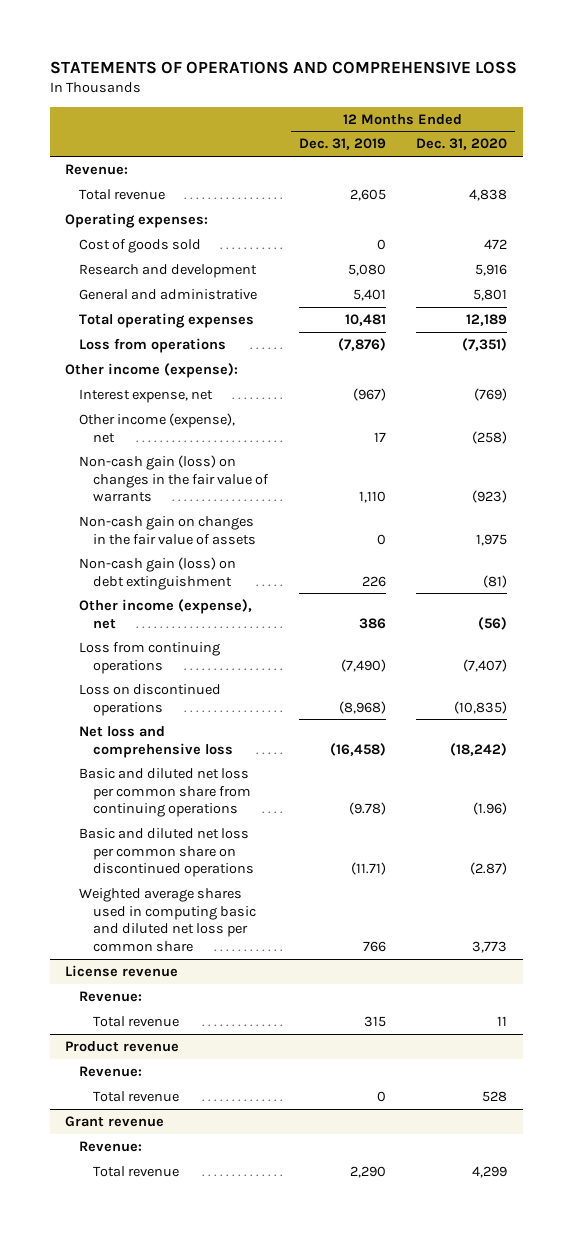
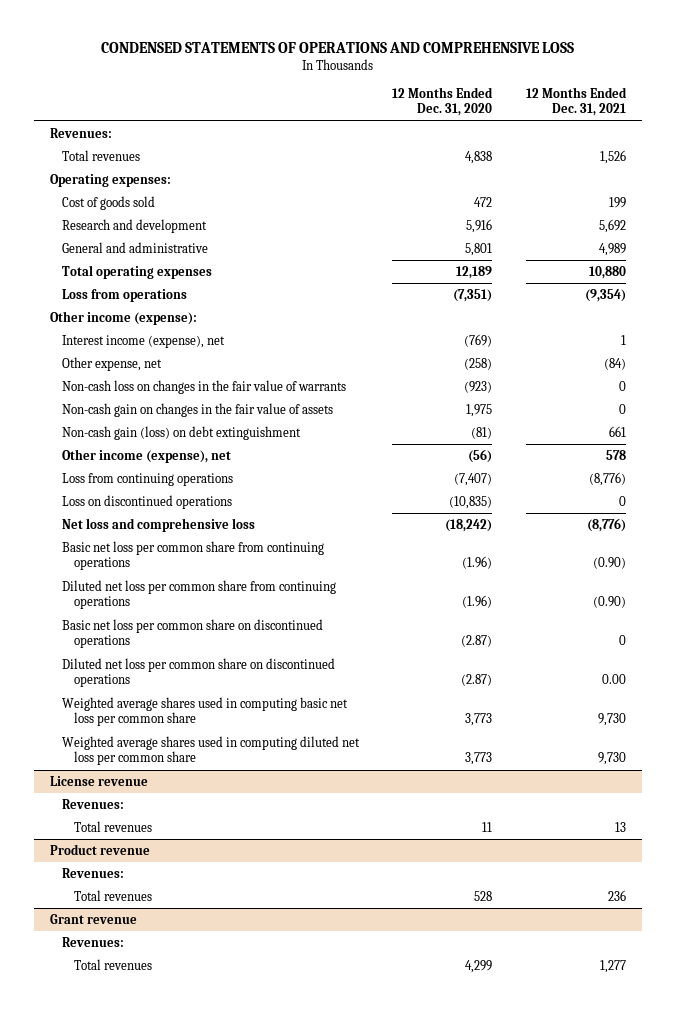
- STATEMENTS OF OPERATIONS AND COMPREHENSIVE LOSS
+ CONDENSED STATEMENTS OF OPERATIONS AND COMPREHENSIVE LOSS
- | 12 Months Ended Dec. 31, 2019 | 12 Months Ended Dec. 31, 2020
+ | 12 Months Ended Dec. 31, 2020 | 12 Months Ended Dec. 31, 2021
- Revenue:
- Total revenue | 2,605 | 4,838
+ Revenues:
+ Total revenues | 4,838 | 1,526
- Interest expense, net | (967) | (769)
- Other income (expense), net | 17 | (258)
- Non-cash gain (loss) on changes in the fair value of warrants | 1,110 | (923)
+ Interest income (expense), net | (769) | 1
+ Other expense, net | (258) | (84)
+ Non-cash loss on changes in the fair value of warrants | (923) | 0
- Basic and diluted net loss per common share from continuing operations | (9.78) | (1.96)
- Basic and diluted net loss per common share on discontinued operations | (11.71) | (2.87)
- Weighted average shares used in computing basic and diluted net loss per common share | 766 | 3,773
+ Basic net loss per common share from continuing operations | (1.96) | (0.90)
+ Diluted net loss per common share from continuing operations | (1.96) | (0.90)
+ Basic net loss per common share on discontinued operations | (2.87) | 0
+ Diluted net loss per common share on discontinued operations | (2.87) | 0.00
+ Weighted average shares used in computing basic net loss per common share | 3,773 | 9,730
+ Weighted average shares used in computing diluted net loss per common share | 3,773 | 9,730
@ License revenue
- Revenue:
- Total revenue | 315 | 11
+ Revenues:
+ Total revenues | 11 | 13
@ Product revenue
- Revenue:
- Total revenue | 0 | 528
+ Revenues:
+ Total revenues | 528 | 236
@ Grant revenue
- Revenue:
- Total revenue | 2,290 | 4,299
+ Revenues:
+ Total revenues | 4,299 | 1,277

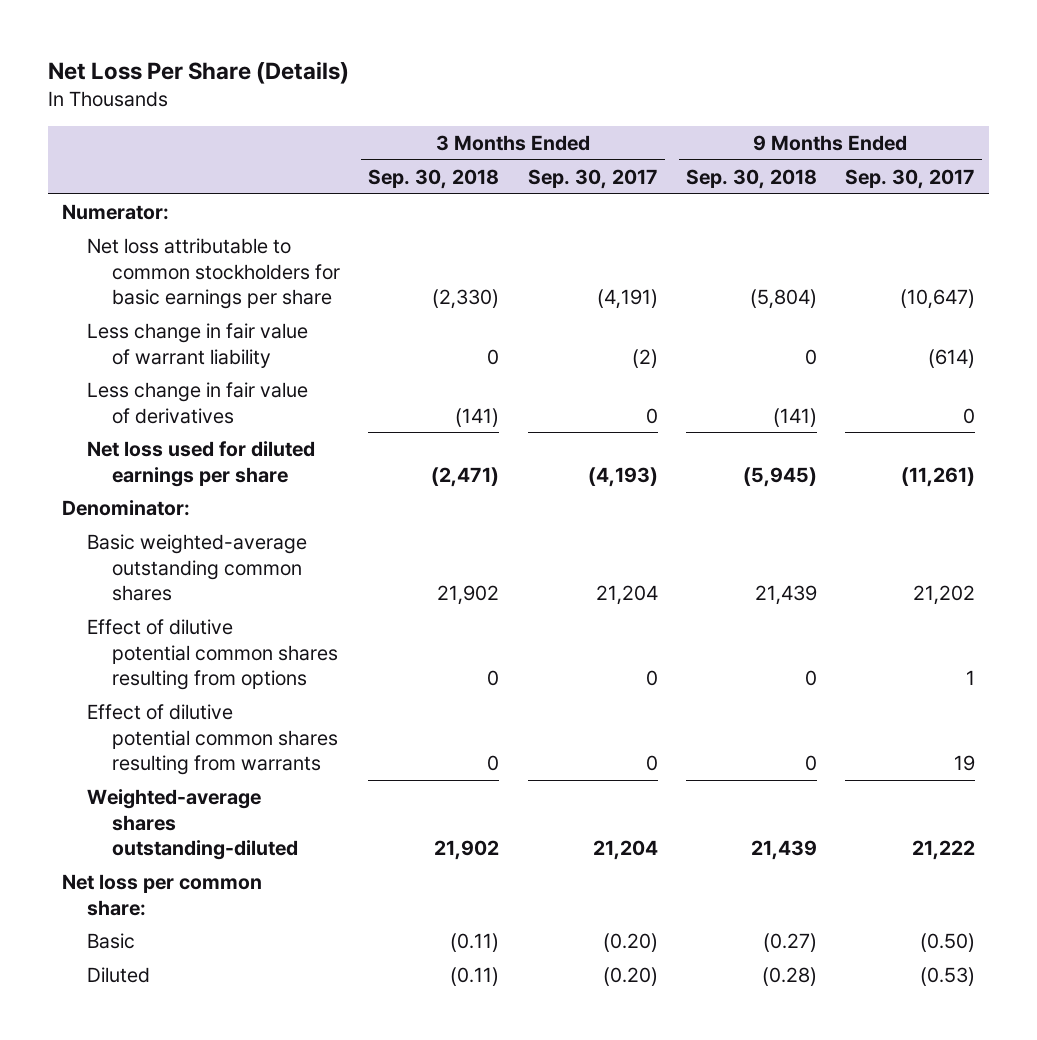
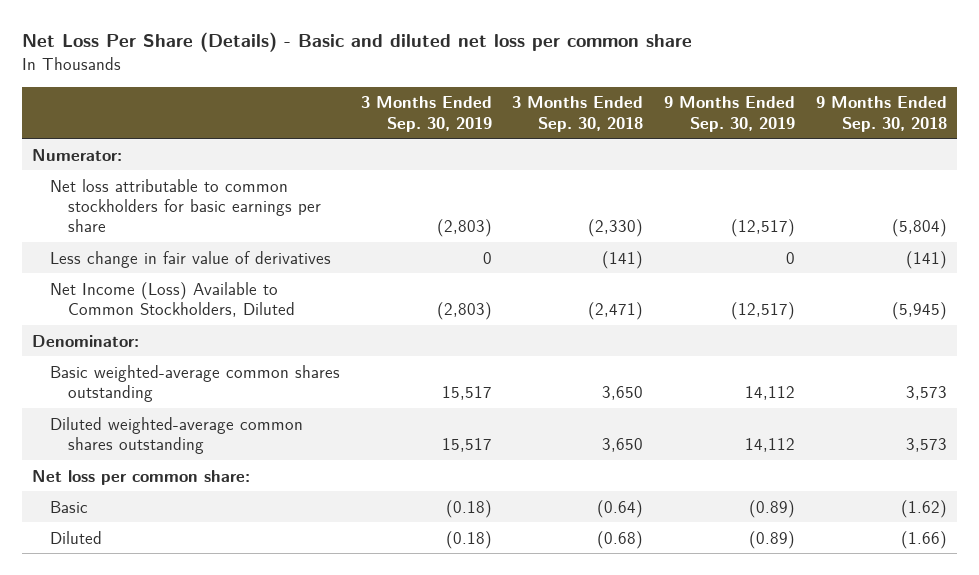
- Net Loss Per Share (Details)
+ Net Loss Per Share (Details) - Basic and diluted net loss per common share
- | 3 Months Ended Sep. 30, 2018 | 3 Months Ended Sep. 30, 2017 | 9 Months Ended Sep. 30, 2018 | 9 Months Ended Sep. 30, 2017
+ | 3 Months Ended Sep. 30, 2019 | 3 Months Ended Sep. 30, 2018 | 9 Months Ended Sep. 30, 2019 | 9 Months Ended Sep. 30, 2018
- Less change in fair value of warrant liability | 0 | (2) | 0 | (614)
- Net loss used for diluted earnings per share | (2,471) | (4,193) | (5,945) | (11,261)
+ Net Income (Loss) Available to Common Stockholders, Diluted | (2,803) | (2,471) | (12,517) | (5,945)
- Basic weighted-average outstanding common shares | 21,902 | 21,204 | 21,439 | 21,202
- Effect of dilutive potential common shares resulting from options | 0 | 0 | 0 | 1
- Effect of dilutive potential common shares resulting from warrants | 0 | 0 | 0 | 19
- Weighted-average shares outstanding-diluted | 21,902 | 21,204 | 21,439 | 21,222
+ Basic weighted-average common shares outstanding | 15,517 | 3,650 | 14,112 | 3,573
+ Diluted weighted-average common shares outstanding | 15,517 | 3,650 | 14,112 | 3,573
- Basic | (0.11) | (0.20) | (0.27) | (0.50)
- Diluted | (0.11) | (0.20) | (0.28) | (0.53)
+ Basic | (0.18) | (0.64) | (0.89) | (1.62)
+ Diluted | (0.18) | (0.68) | (0.89) | (1.66)

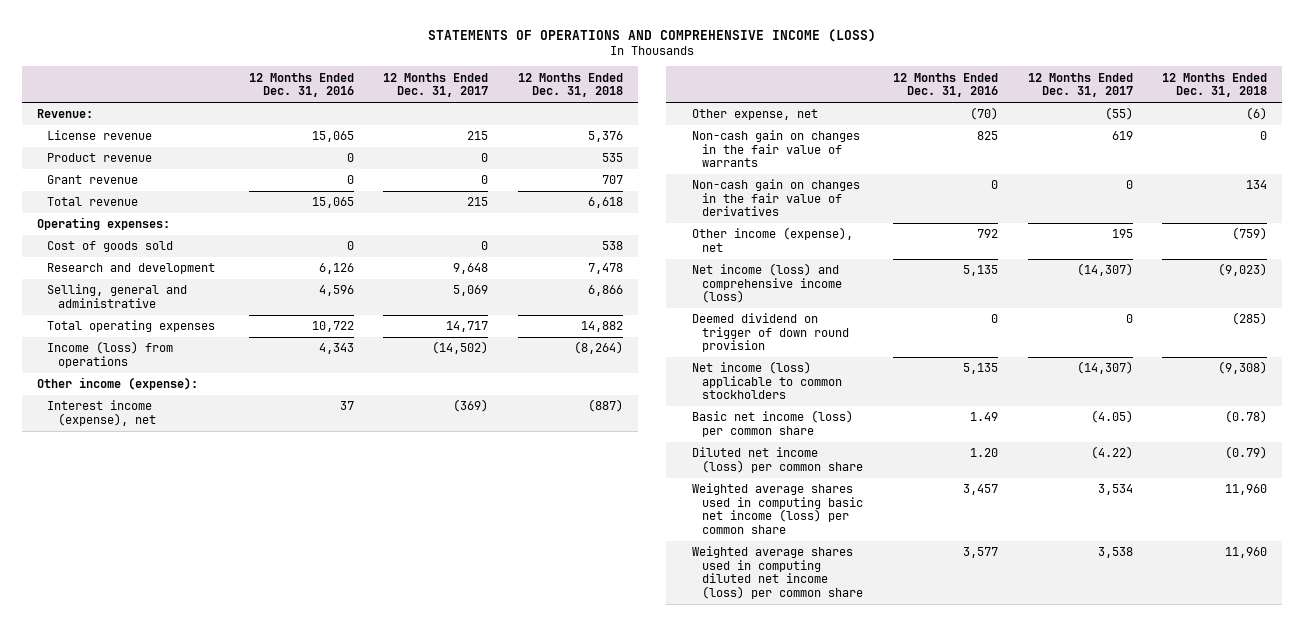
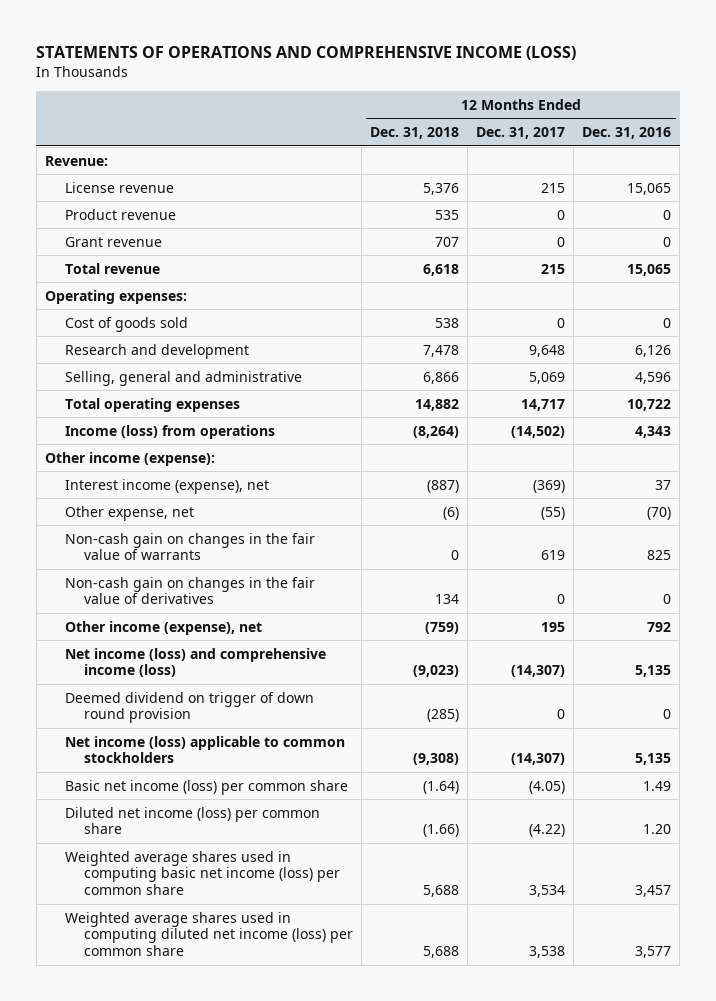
- | 12 Months Ended Dec. 31, 2016 | 12 Months Ended Dec. 31, 2017 | 12 Months Ended Dec. 31, 2018
+ | 12 Months Ended Dec. 31, 2018 | 12 Months Ended Dec. 31, 2017 | 12 Months Ended Dec. 31, 2016
- Basic net income (loss) per common share | 1.49 | (4.05) | (0.78)
- Diluted net income (loss) per common share | 1.20 | (4.22) | (0.79)
- Weighted average shares used in computing basic net income (loss) per common share | 3,457 | 3,534 | 11,960
- Weighted average shares used in computing diluted net income (loss) per common share | 3,577 | 3,538 | 11,960
+ Basic net income (loss) per common share | (1.64) | (4.05) | 1.49
+ Diluted net income (loss) per common share | (1.66) | (4.22) | 1.20
+ Weighted average shares used in computing basic net income (loss) per common share | 5,688 | 3,534 | 3,457
+ Weighted average shares used in computing diluted net income (loss) per common share | 5,688 | 3,538 | 3,577

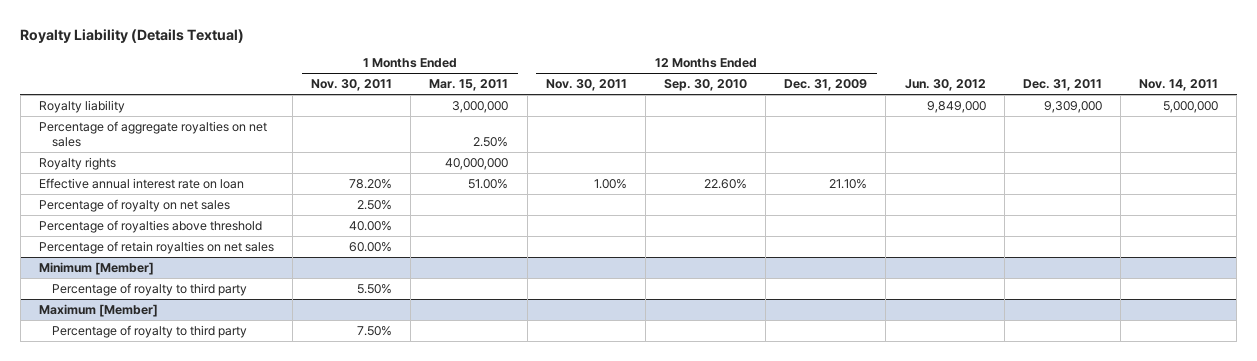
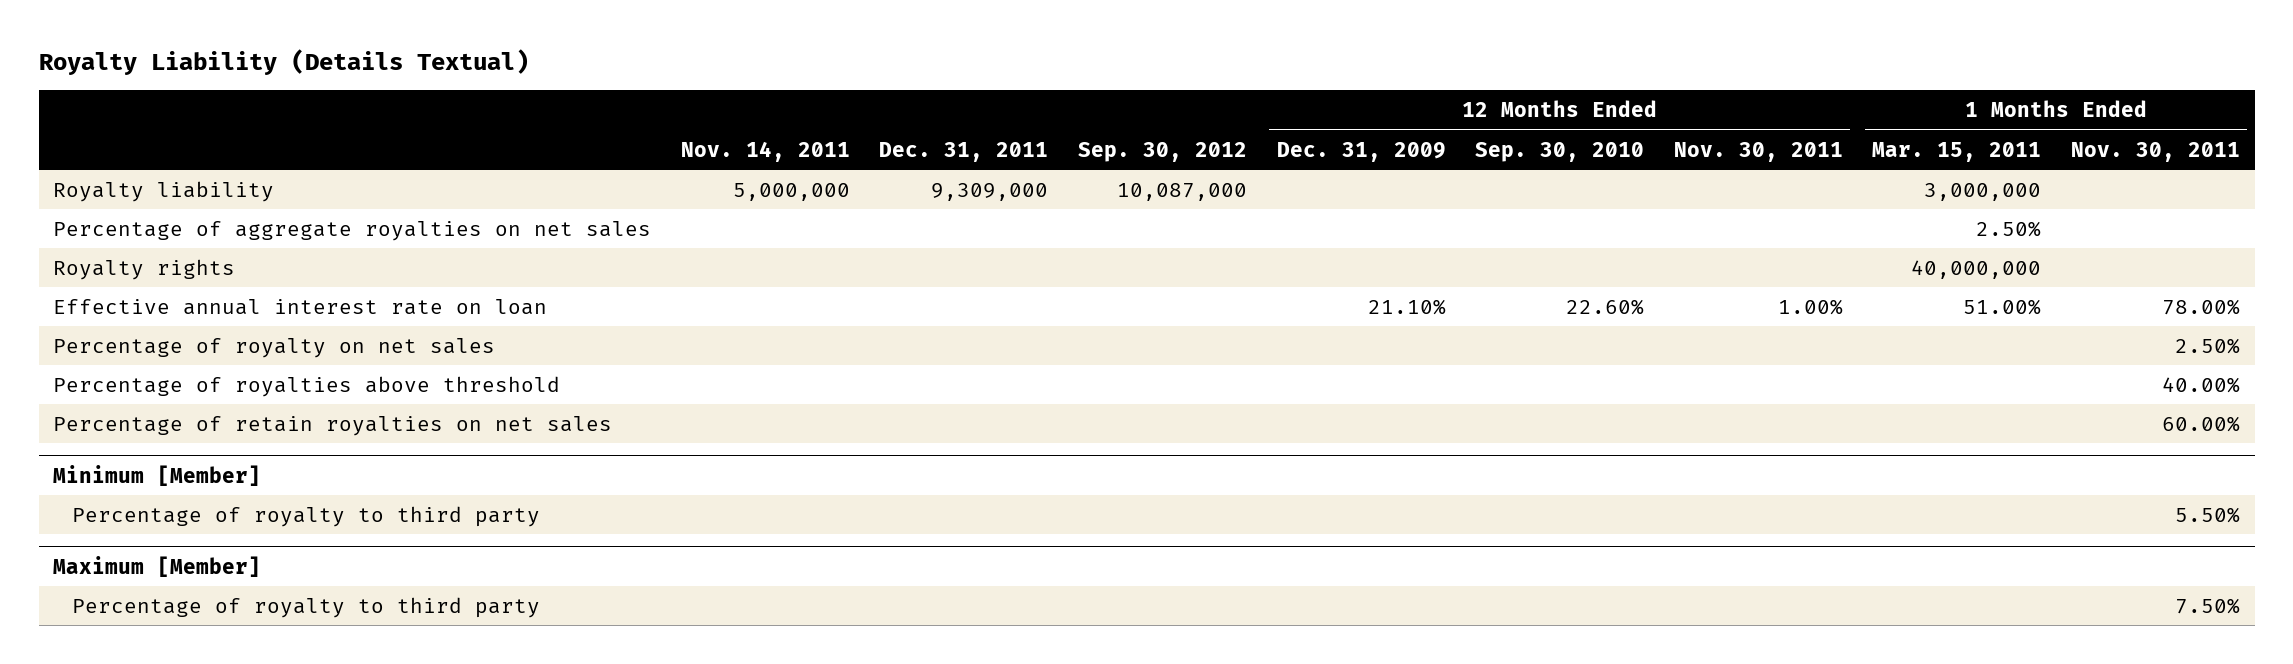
- | 1 Months Ended Nov. 30, 2011 | 1 Months Ended Mar. 15, 2011 | 12 Months Ended Nov. 30, 2011 | 12 Months Ended Sep. 30, 2010 | 12 Months Ended Dec. 31, 2009 | Jun. 30, 2012 | Dec. 31, 2011 | Nov. 14, 2011
+ | Nov. 14, 2011 | Dec. 31, 2011 | Sep. 30, 2012 | 12 Months Ended Dec. 31, 2009 | 12 Months Ended Sep. 30, 2010 | 12 Months Ended Nov. 30, 2011 | 1 Months Ended Mar. 15, 2011 | 1 Months Ended Nov. 30, 2011
- Effective annual interest rate on loan | 78.20% | 51.00% | 1.00% | 22.60% | 21.10% | | |
+ Effective annual interest rate on loan | | | | 21.10% | 22.60% | 1.00% | 51.00% | 78.00%

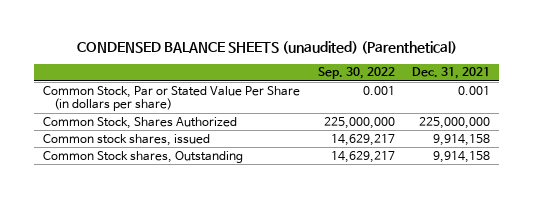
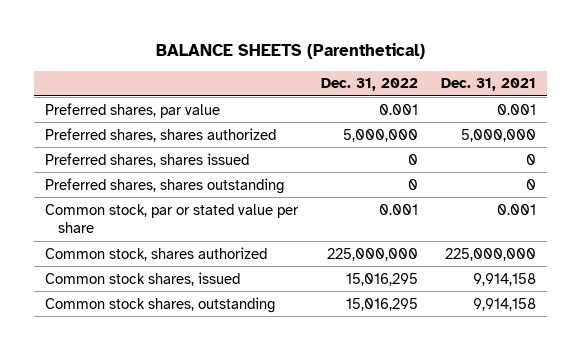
- CONDENSED BALANCE SHEETS (unaudited) (Parenthetical)
+ BALANCE SHEETS (Parenthetical)
- | Sep. 30, 2022 | Dec. 31, 2021
+ | Dec. 31, 2022 | Dec. 31, 2021
- Common Stock, Par or Stated Value Per Share (in dollars per share) | 0.001 | 0.001
- Common Stock, Shares Authorized | 225,000,000 | 225,000,000
+ Preferred shares, par value | 0.001 | 0.001
+ Preferred shares, shares authorized | 5,000,000 | 5,000,000
+ Preferred shares, shares issued | 0 | 0
+ Preferred shares, shares outstanding | 0 | 0
+ Common stock, par or stated value per share | 0.001 | 0.001
+ Common stock, shares authorized | 225,000,000 | 225,000,000
- Common Stock shares, Outstanding | 14,629,217 | 9,914,158
+ Common stock shares, outstanding | 15,016,295 | 9,914,158

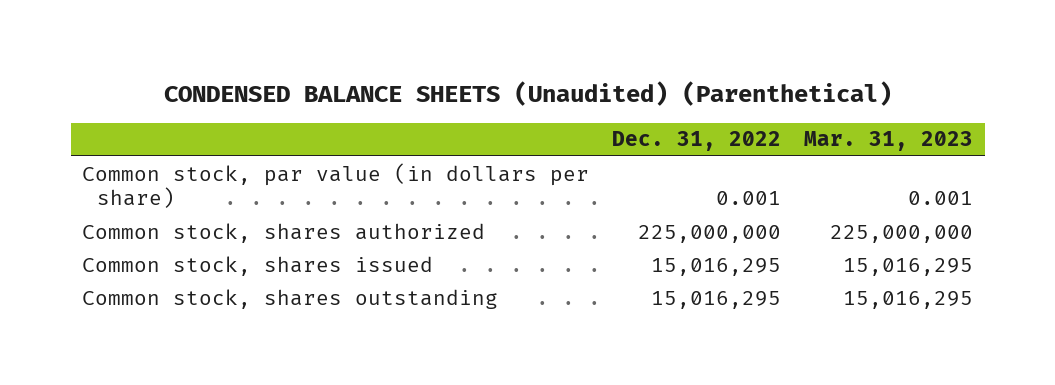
- BALANCE SHEETS (Parenthetical)
+ CONDENSED BALANCE SHEETS (Unaudited) (Parenthetical)
- | Dec. 31, 2022 | Dec. 31, 2021
+ | Dec. 31, 2022 | Mar. 31, 2023
- Preferred shares, par value | 0.001 | 0.001
- Preferred shares, shares authorized | 5,000,000 | 5,000,000
- Preferred shares, shares issued | 0 | 0
- Preferred shares, shares outstanding | 0 | 0
- Common stock, par or stated value per share | 0.001 | 0.001
+ Common stock, par value (in dollars per share) | 0.001 | 0.001
- Common stock shares, issued | 15,016,295 | 9,914,158
- Common stock shares, outstanding | 15,016,295 | 9,914,158
+ Common stock, shares issued | 15,016,295 | 15,016,295
+ Common stock, shares outstanding | 15,016,295 | 15,016,295

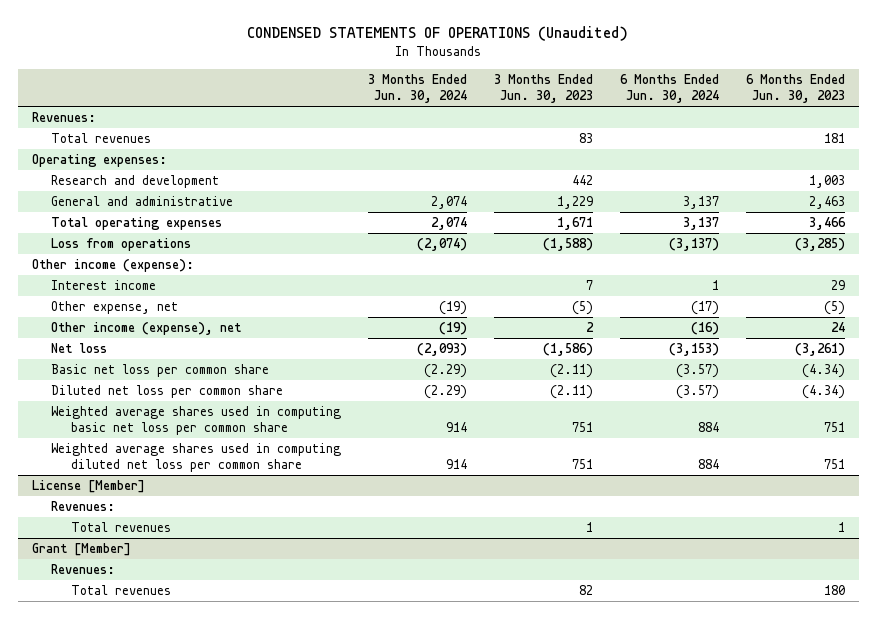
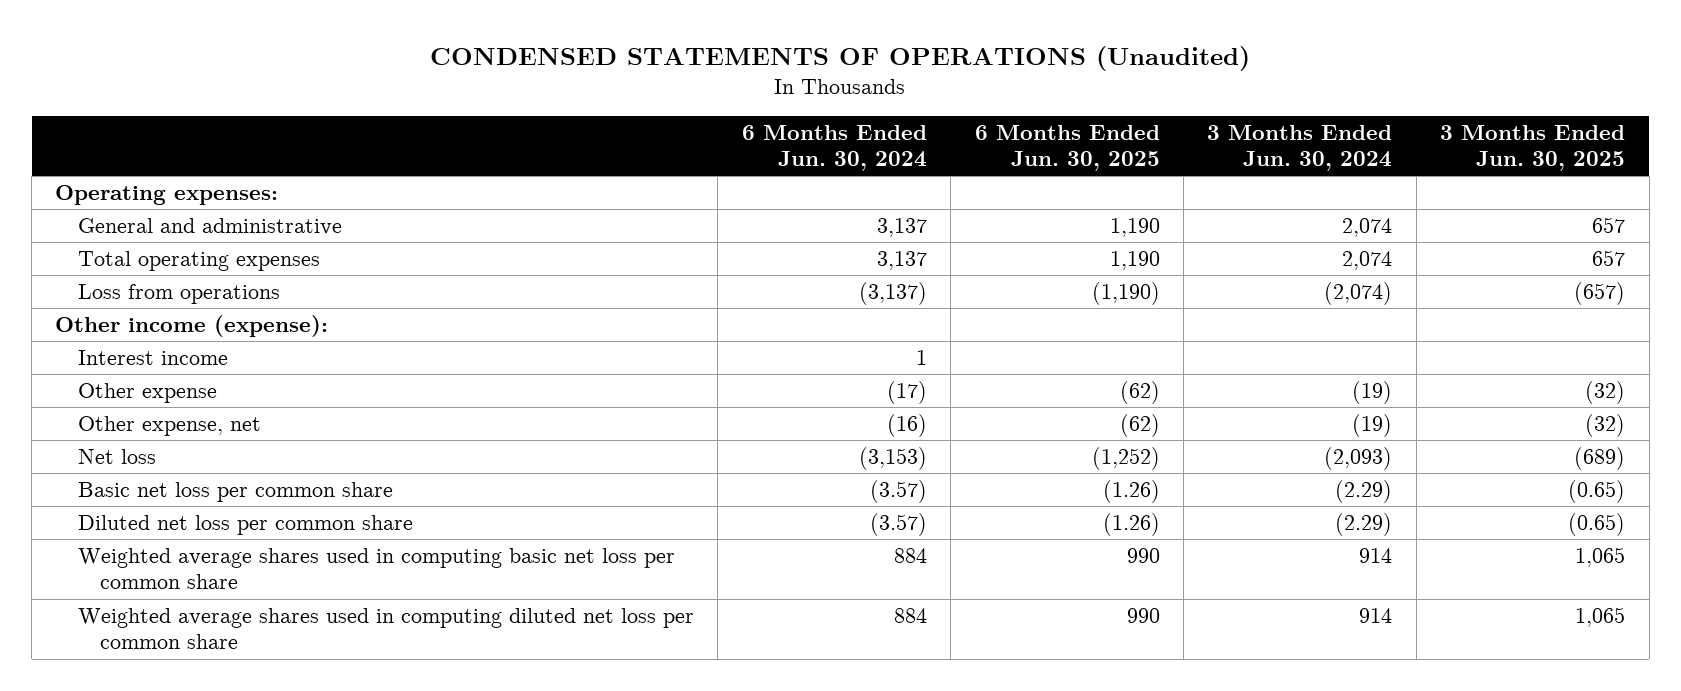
- | 3 Months Ended Jun. 30, 2024 | 3 Months Ended Jun. 30, 2023 | 6 Months Ended Jun. 30, 2024 | 6 Months Ended Jun. 30, 2023
+ | 6 Months Ended Jun. 30, 2024 | 6 Months Ended Jun. 30, 2025 | 3 Months Ended Jun. 30, 2024 | 3 Months Ended Jun. 30, 2025
- Revenues:
- Total revenues | | 83 | | 181
- Research and development | | 442 | | 1,003
- Other expense, net | (19) | (5) | (17) | (5)
- Other income (expense), net | (19) | 2 | (16) | 24
+ Other expense | (17) | (62) | (19) | (32)
+ Other expense, net | (16) | (62) | (19) | (32)
- License [Member]
- Revenues:
- Total revenues | | 1 | | 1
- Grant [Member]
- Revenues:
- Total revenues | | 82 | | 180

